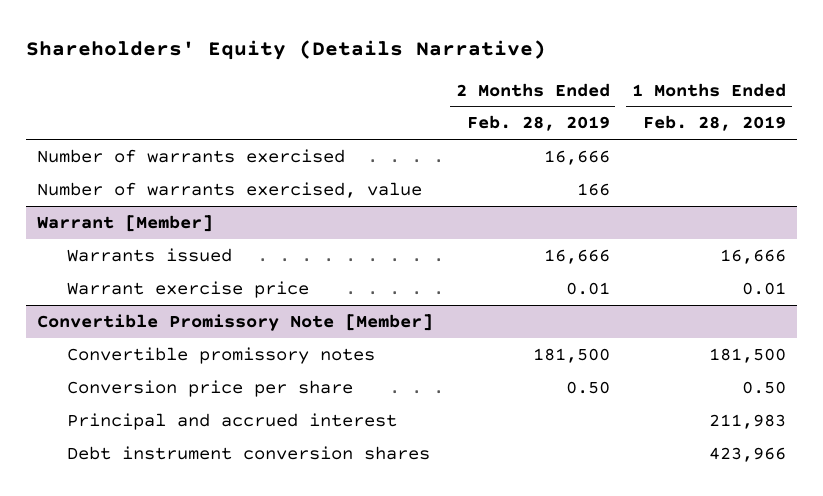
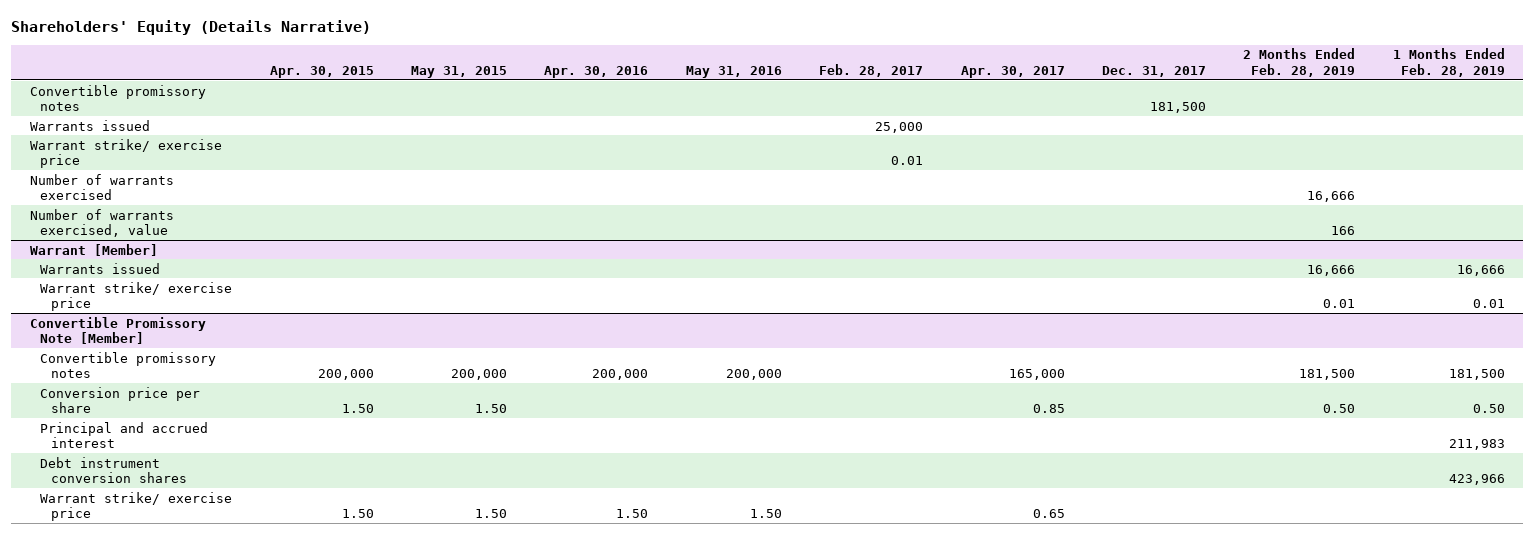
- | 2 Months Ended Feb. 28, 2019 | 1 Months Ended Feb. 28, 2019
+ | Apr. 30, 2015 | May 31, 2015 | Apr. 30, 2016 | May 31, 2016 | Feb. 28, 2017 | Apr. 30, 2017 | Dec. 31, 2017 | 2 Months Ended Feb. 28, 2019 | 1 Months Ended Feb. 28, 2019
+ Convertible promissory notes | | | | | | | 181,500 | |
+ Warrants issued | | | | | 25,000 | | | |
+ Warrant strike/ exercise price | | | | | 0.01 | | | |
@ Warrant [Member]
- Warrant exercise price | 0.01 | 0.01
+ Warrant strike/ exercise price | | | | | | | | 0.01 | 0.01
@ Convertible Promissory Note [Member]
+ Warrant strike/ exercise price | 1.50 | 1.50 | 1.50 | 1.50 | | 0.65 | | |

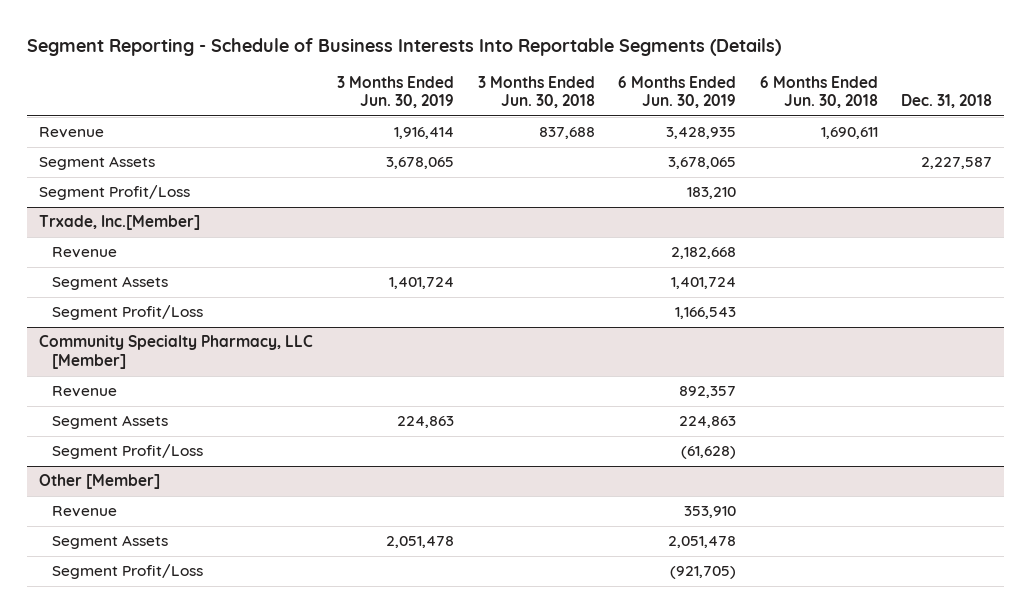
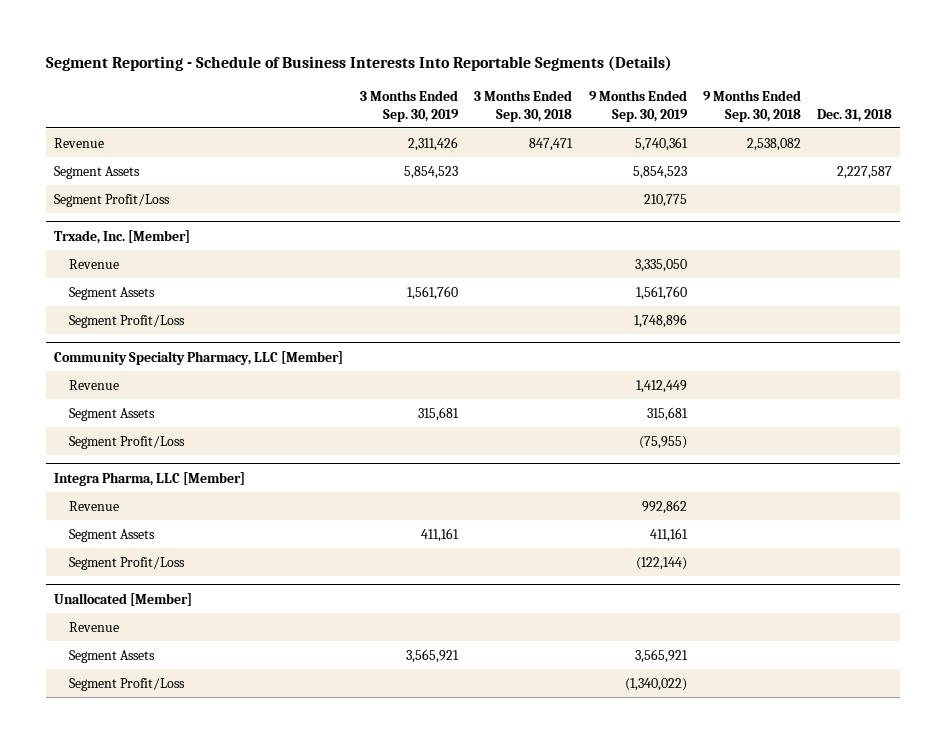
- | 3 Months Ended Jun. 30, 2019 | 3 Months Ended Jun. 30, 2018 | 6 Months Ended Jun. 30, 2019 | 6 Months Ended Jun. 30, 2018 | Dec. 31, 2018
+ | 3 Months Ended Sep. 30, 2019 | 3 Months Ended Sep. 30, 2018 | 9 Months Ended Sep. 30, 2019 | 9 Months Ended Sep. 30, 2018 | Dec. 31, 2018
- Trxade, Inc.[Member]
+ Trxade, Inc. [Member]
- Other [Member]
- Revenue | | | 353,910 | |
- Segment Assets | 2,051,478 | | 2,051,478 | |
- Segment Profit/Loss | | | (921,705) | |
+ Integra Pharma, LLC [Member]
+ Revenue | | | 992,862 | |
+ Segment Assets | 411,161 | | 411,161 | |
+ Segment Profit/Loss | | | (122,144) | |
+ Unallocated [Member]
+ Revenue
+ Segment Assets | 3,565,921 | | 3,565,921 | |
+ Segment Profit/Loss | | | (1,340,022) | |

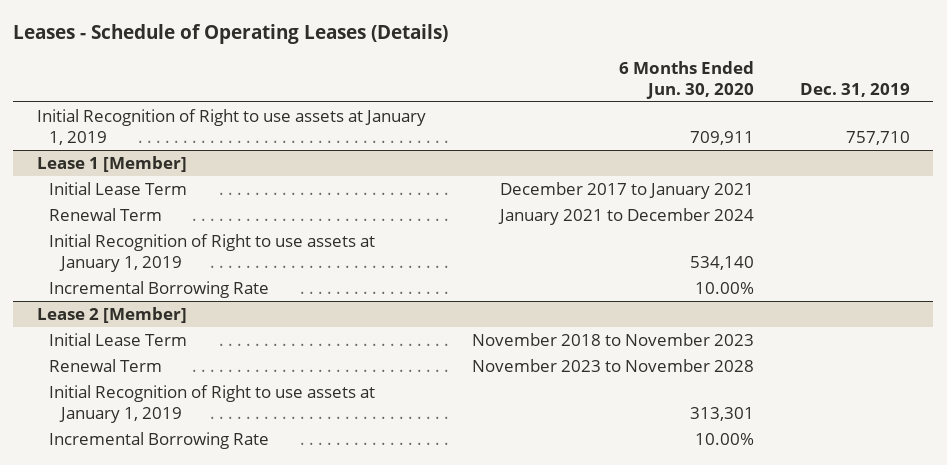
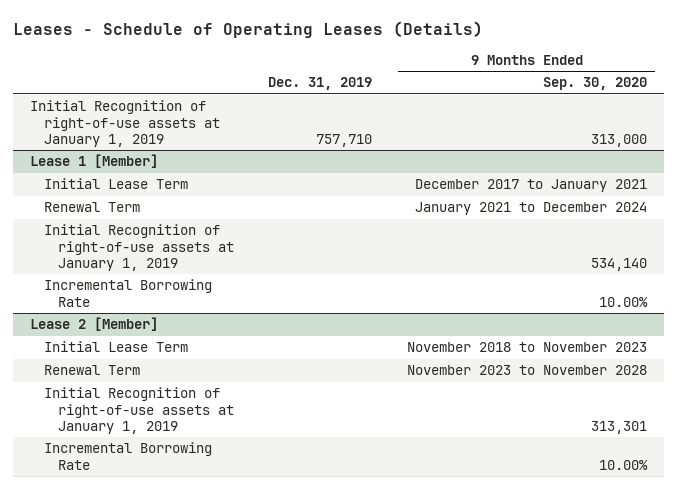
- | 6 Months Ended Jun. 30, 2020 | Dec. 31, 2019
+ | Dec. 31, 2019 | 9 Months Ended Sep. 30, 2020
- Initial Recognition of Right to use assets at January 1, 2019 | 709,911 | 757,710
+ Initial Recognition of right-of-use assets at January 1, 2019 | 757,710 | 313,000
@ Lease 1 [Member]
- Initial Recognition of Right to use assets at January 1, 2019 | 534,140 |
+ Initial Recognition of right-of-use assets at January 1, 2019 | | 534,140
@ Lease 2 [Member]
- Initial Recognition of Right to use assets at January 1, 2019 | 313,301 |
+ Initial Recognition of right-of-use assets at January 1, 2019 | | 313,301

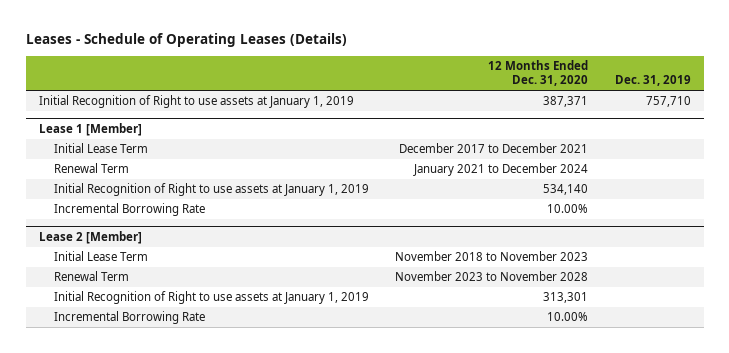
- | Dec. 31, 2019 | 9 Months Ended Sep. 30, 2020
+ | 12 Months Ended Dec. 31, 2020 | Dec. 31, 2019
- Initial Recognition of right-of-use assets at January 1, 2019 | 757,710 | 313,000
+ Initial Recognition of Right to use assets at January 1, 2019 | 387,371 | 757,710
@ Lease 1 [Member]
- Initial Recognition of right-of-use assets at January 1, 2019 | | 534,140
+ Initial Recognition of Right to use assets at January 1, 2019 | 534,140 |
@ Lease 2 [Member]
- Initial Recognition of right-of-use assets at January 1, 2019 | | 313,301
+ Initial Recognition of Right to use assets at January 1, 2019 | 313,301 |

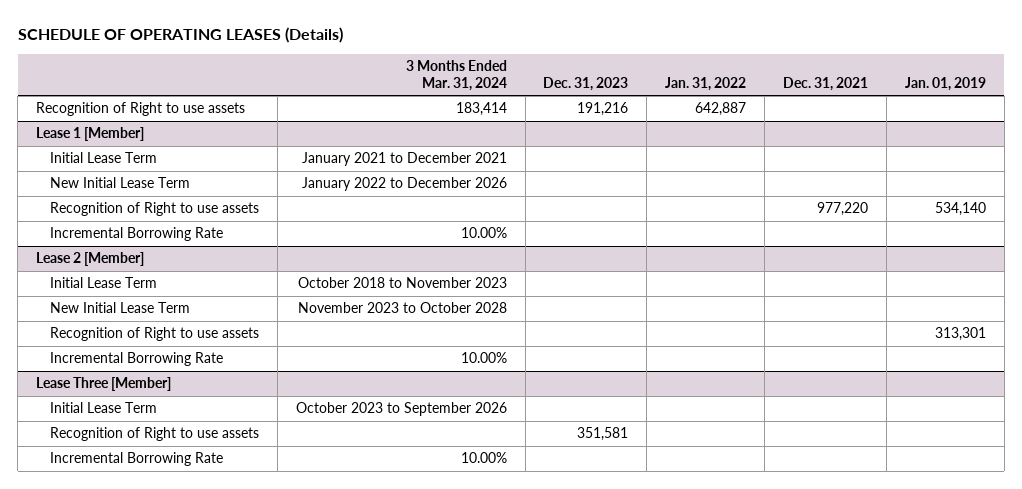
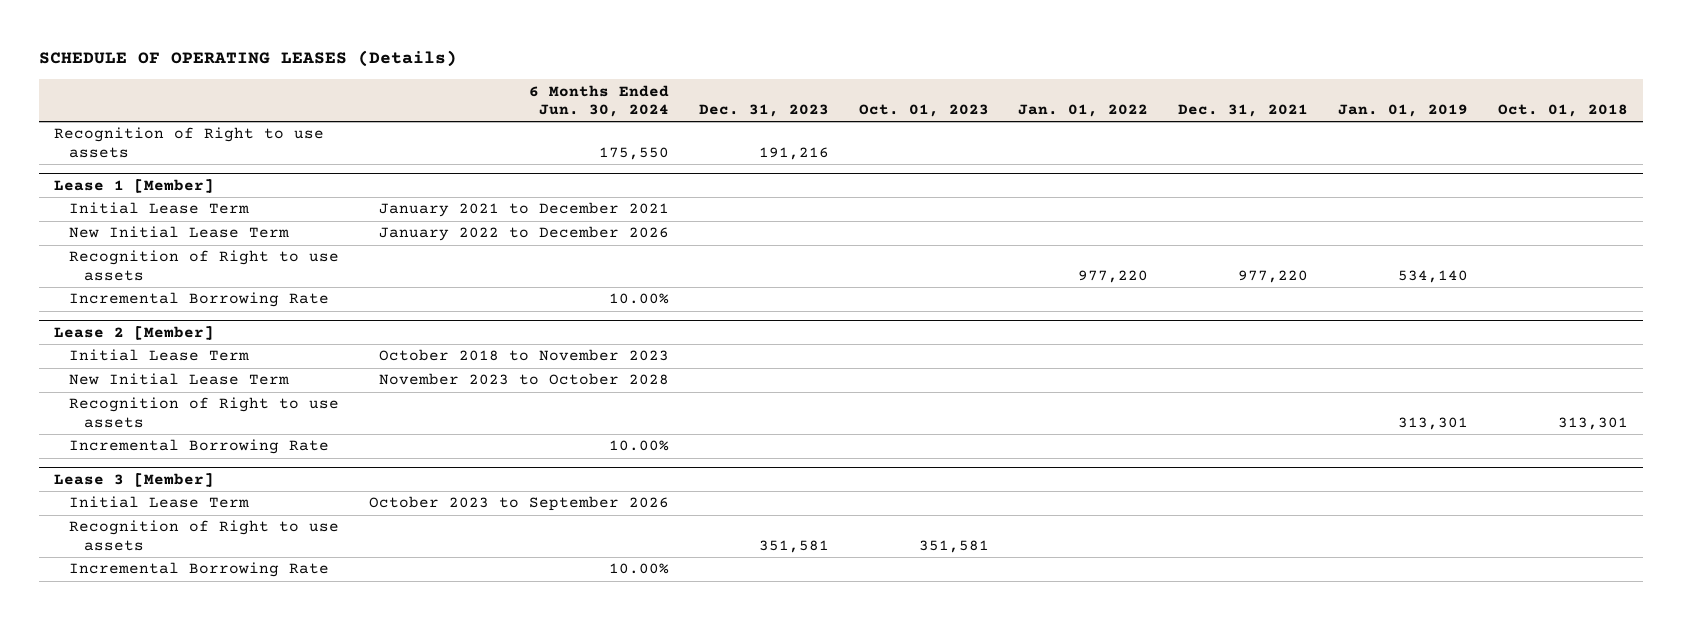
- | 3 Months Ended Mar. 31, 2024 | Dec. 31, 2023 | Jan. 31, 2022 | Dec. 31, 2021 | Jan. 01, 2019
+ | 6 Months Ended Jun. 30, 2024 | Dec. 31, 2023 | Oct. 01, 2023 | Jan. 01, 2022 | Dec. 31, 2021 | Jan. 01, 2019 | Oct. 01, 2018
- Lease Three [Member]
+ Lease 3 [Member]

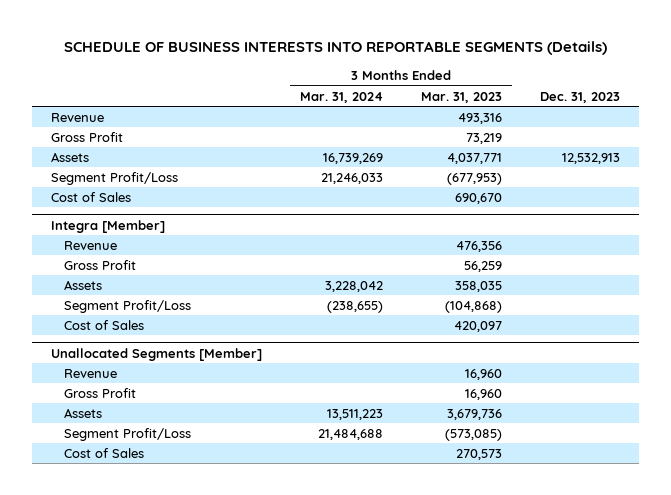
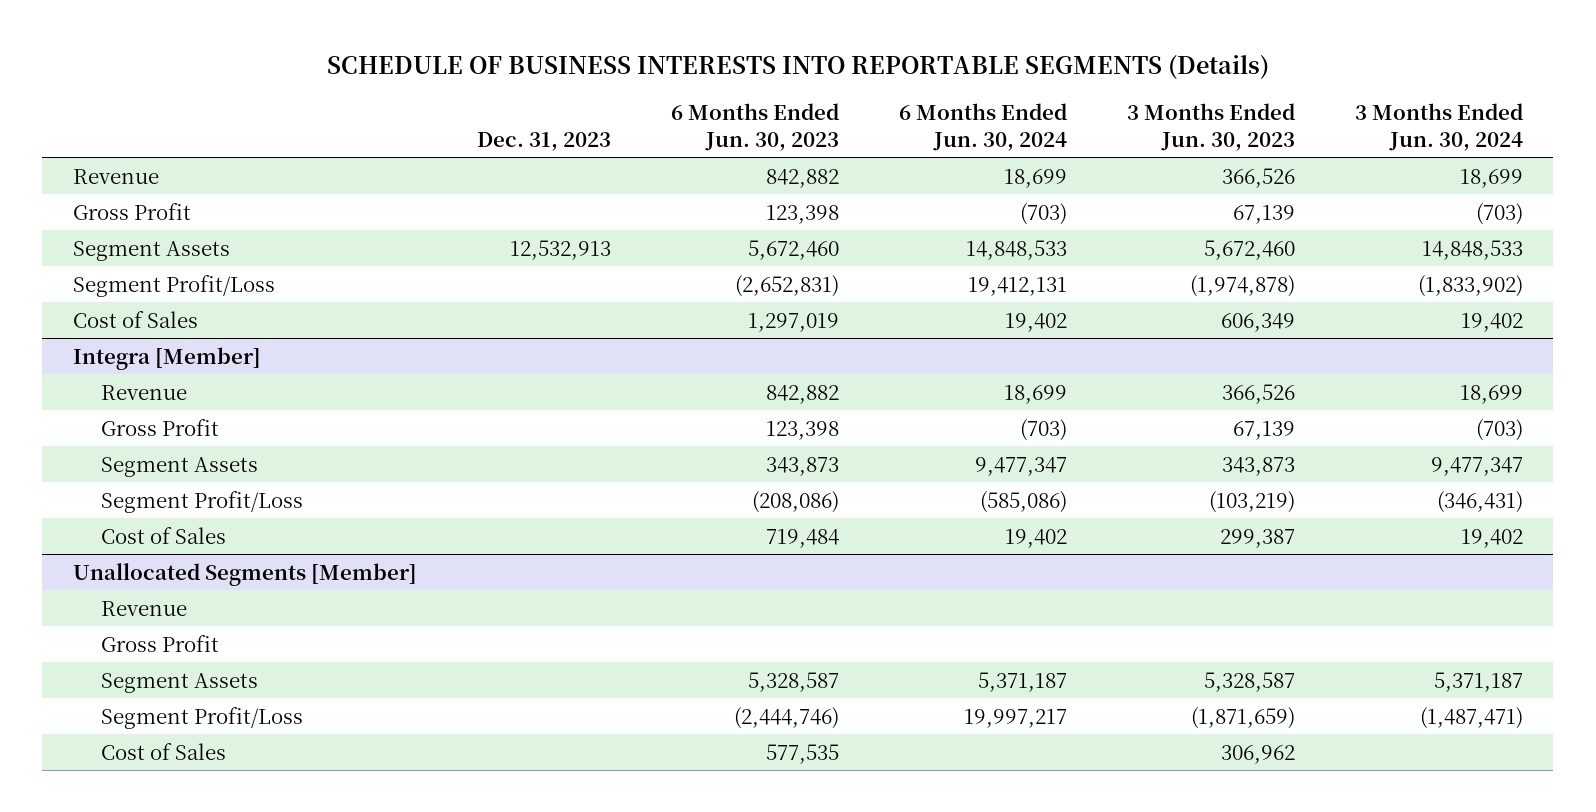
- | 3 Months Ended Mar. 31, 2024 | 3 Months Ended Mar. 31, 2023 | Dec. 31, 2023
+ | Dec. 31, 2023 | 6 Months Ended Jun. 30, 2023 | 6 Months Ended Jun. 30, 2024 | 3 Months Ended Jun. 30, 2023 | 3 Months Ended Jun. 30, 2024
- Assets | 16,739,269 | 4,037,771 | 12,532,913
+ Segment Assets | 12,532,913 | 5,672,460 | 14,848,533 | 5,672,460 | 14,848,533
@ Integra [Member]
- Assets | 3,228,042 | 358,035 |
+ Segment Assets | | 343,873 | 9,477,347 | 343,873 | 9,477,347
@ Unallocated Segments [Member]
- Assets | 13,511,223 | 3,679,736 |
+ Segment Assets | | 5,328,587 | 5,371,187 | 5,328,587 | 5,371,187

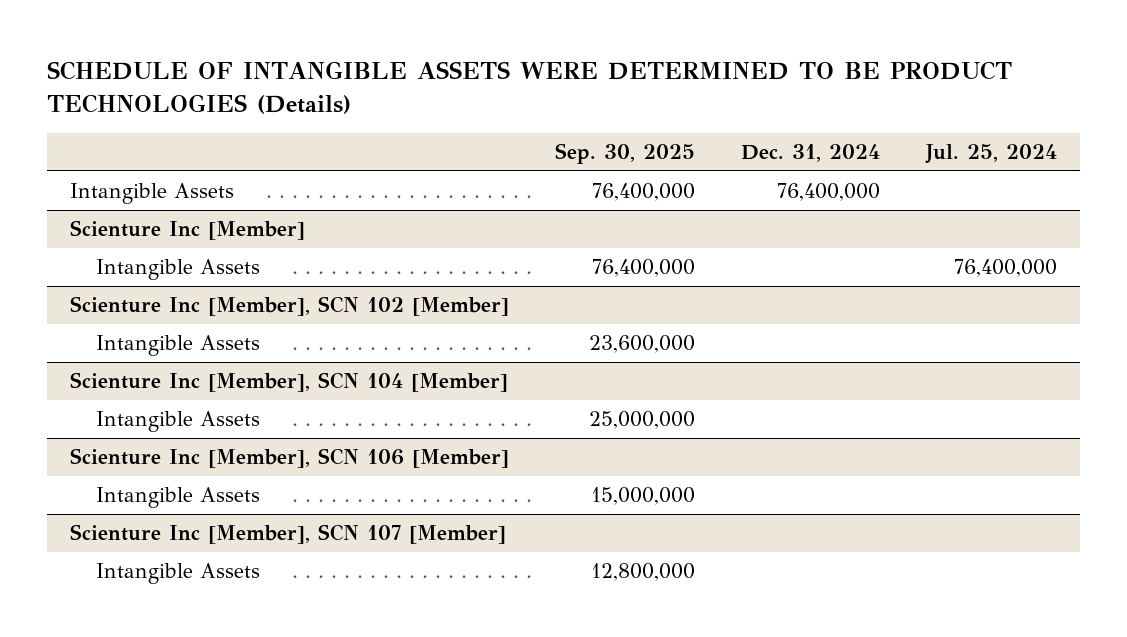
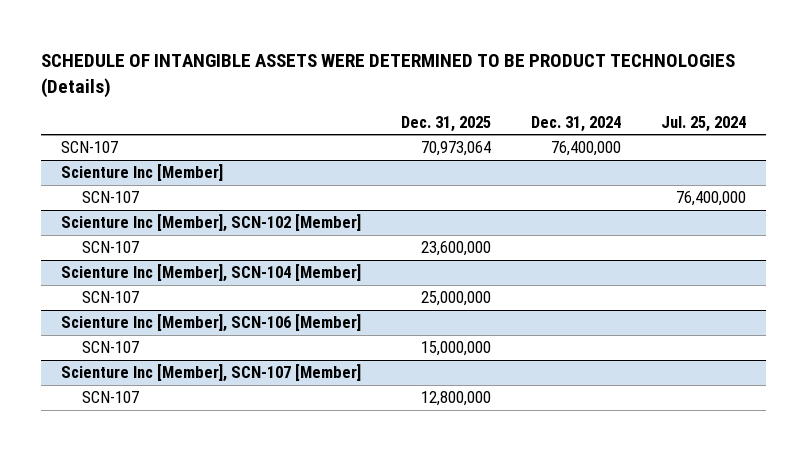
- | Sep. 30, 2025 | Dec. 31, 2024 | Jul. 25, 2024
+ | Dec. 31, 2025 | Dec. 31, 2024 | Jul. 25, 2024
- Intangible Assets | 76,400,000 | 76,400,000 |
+ SCN-107 | 70,973,064 | 76,400,000 |
@ Scienture Inc [Member]
- Intangible Assets | 76,400,000 | | 76,400,000
- Scienture Inc [Member], SCN 102 [Member]
- Intangible Assets | 23,600,000 | |
- Scienture Inc [Member], SCN 104 [Member]
- Intangible Assets | 25,000,000 | |
- Scienture Inc [Member], SCN 106 [Member]
- Intangible Assets | 15,000,000 | |
- Scienture Inc [Member], SCN 107 [Member]
- Intangible Assets | 12,800,000 | |
@ Scienture Inc [Member]
+ SCN-107 | | | 76,400,000
+ Scienture Inc [Member], SCN-102 [Member]
+ SCN-107 | 23,600,000 | |
+ Scienture Inc [Member], SCN-104 [Member]
+ SCN-107 | 25,000,000 | |
+ Scienture Inc [Member], SCN-106 [Member]
+ SCN-107 | 15,000,000 | |
+ Scienture Inc [Member], SCN-107 [Member]
+ SCN-107 | 12,800,000 | |

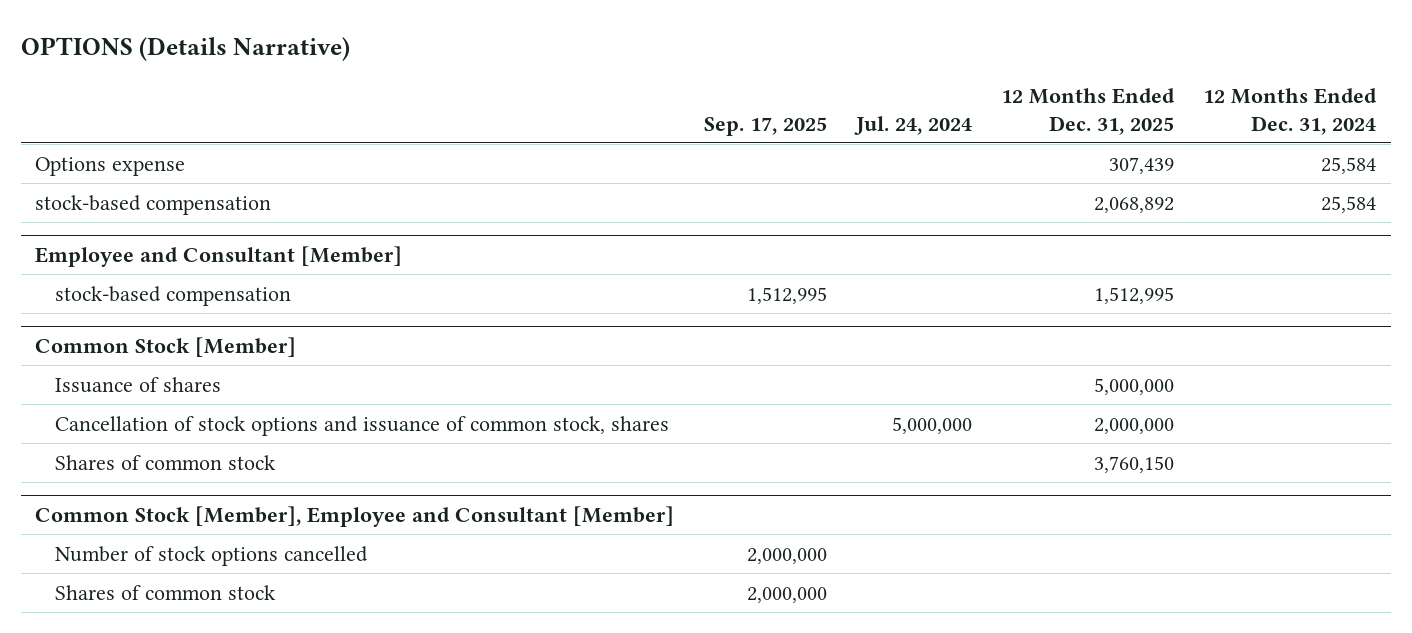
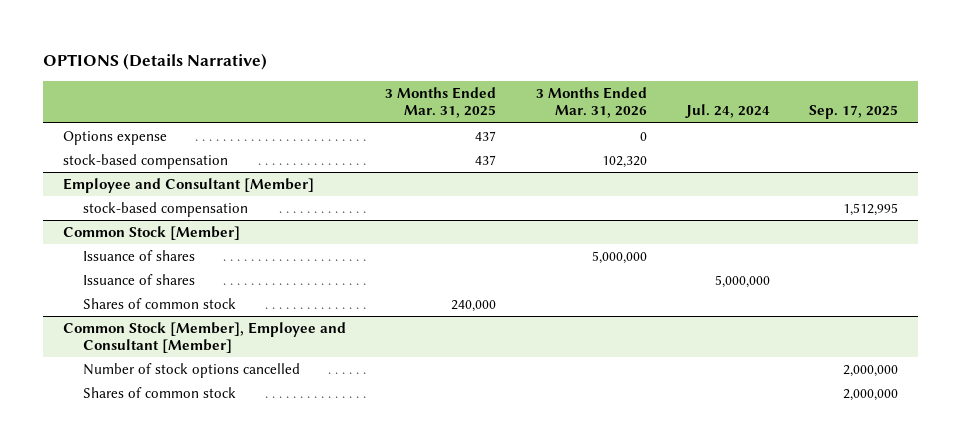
- | Sep. 17, 2025 | Jul. 24, 2024 | 12 Months Ended Dec. 31, 2025 | 12 Months Ended Dec. 31, 2024
+ | 3 Months Ended Mar. 31, 2025 | 3 Months Ended Mar. 31, 2026 | Jul. 24, 2024 | Sep. 17, 2025
@ Common Stock [Member]
- Cancellation of stock options and issuance of common stock, shares | | 5,000,000 | 2,000,000 |
+ Issuance of shares | | | 5,000,000 |

